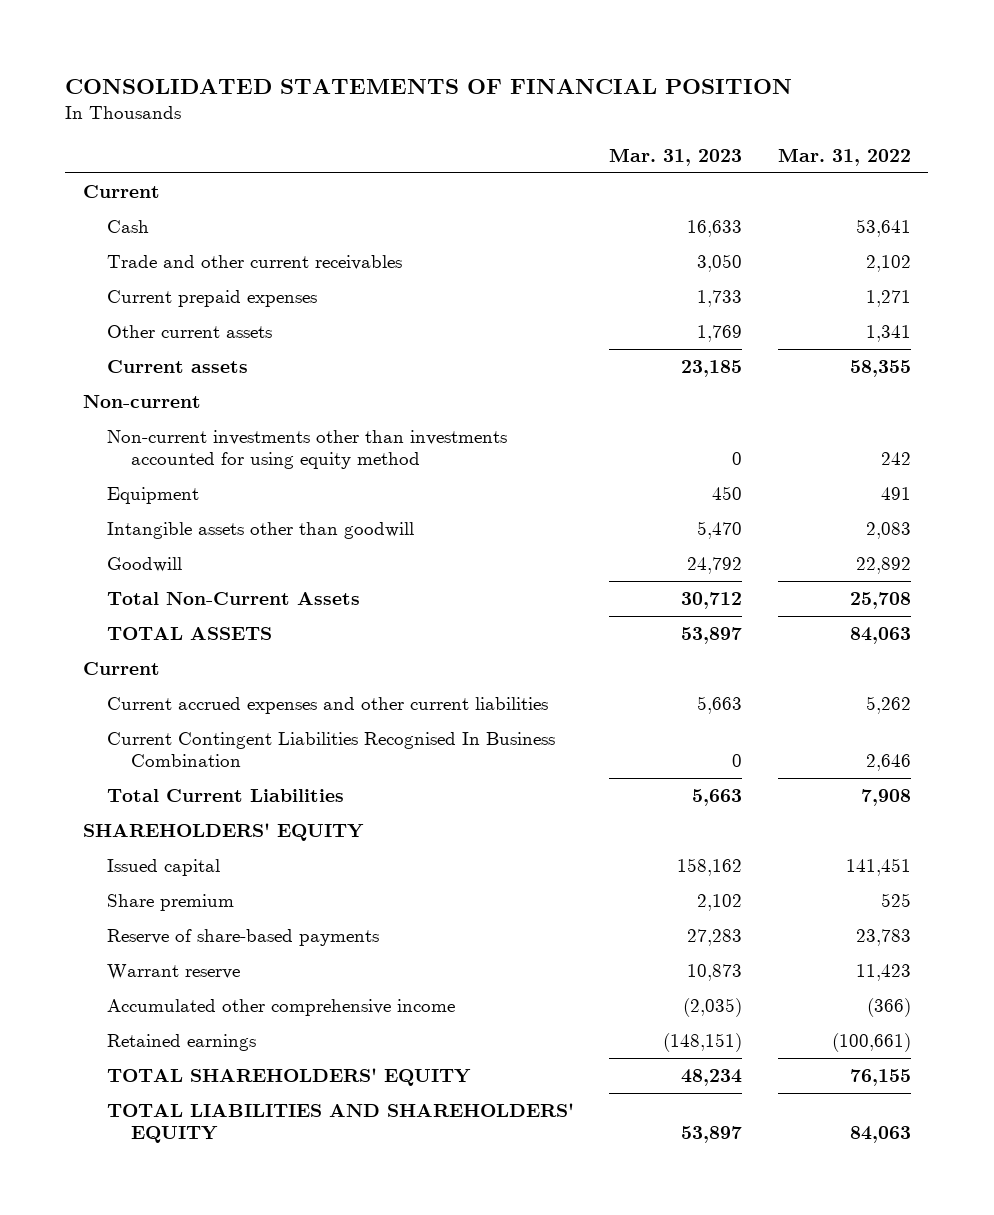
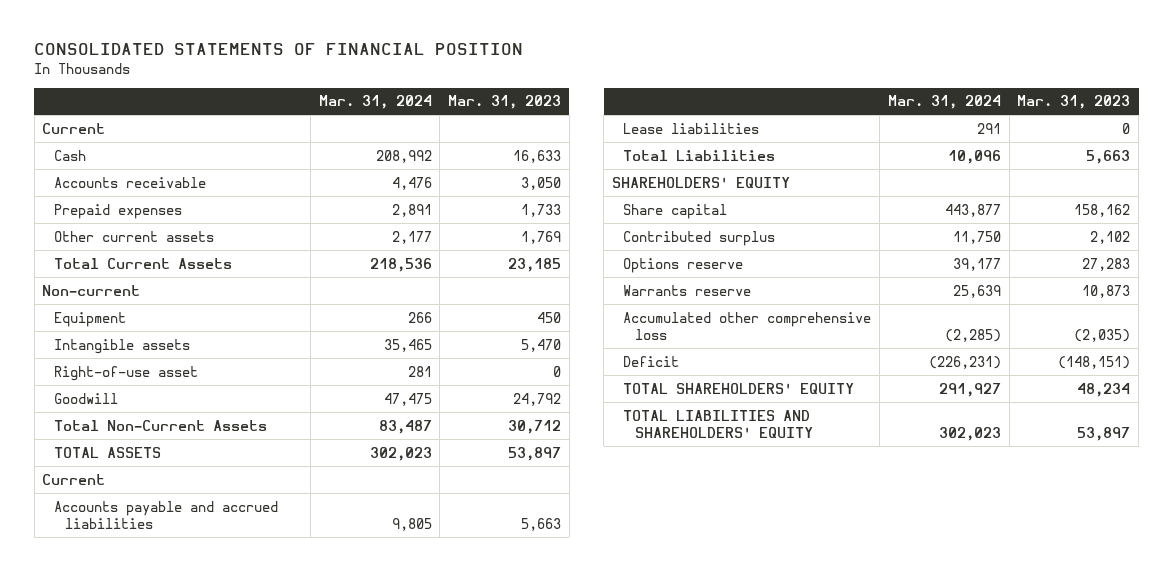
- | Mar. 31, 2023 | Mar. 31, 2022
+ | Mar. 31, 2024 | Mar. 31, 2023
- Trade and other current receivables | 3,050 | 2,102
- Current prepaid expenses | 1,733 | 1,271
+ Accounts receivable | 4,476 | 3,050
+ Prepaid expenses | 2,891 | 1,733
- Current assets | 23,185 | 58,355
+ Total Current Assets | 218,536 | 23,185
- Non-current investments other than investments accounted for using equity method | 0 | 242
- Intangible assets other than goodwill | 5,470 | 2,083
+ Intangible assets | 35,465 | 5,470
+ Right-of-use asset | 281 | 0
- Current accrued expenses and other current liabilities | 5,663 | 5,262
- Current Contingent Liabilities Recognised In Business Combination | 0 | 2,646
- Total Current Liabilities | 5,663 | 7,908
+ Accounts payable and accrued liabilities | 9,805 | 5,663
+ Lease liabilities | 291 | 0
+ Total Liabilities | 10,096 | 5,663
- Issued capital | 158,162 | 141,451
- Share premium | 2,102 | 525
- Reserve of share-based payments | 27,283 | 23,783
- Warrant reserve | 10,873 | 11,423
- Accumulated other comprehensive income | (2,035) | (366)
- Retained earnings | (148,151) | (100,661)
+ Share capital | 443,877 | 158,162
+ Contributed surplus | 11,750 | 2,102
+ Options reserve | 39,177 | 27,283
+ Warrants reserve | 25,639 | 10,873
+ Accumulated other comprehensive loss | (2,285) | (2,035)
+ Deficit | (226,231) | (148,151)

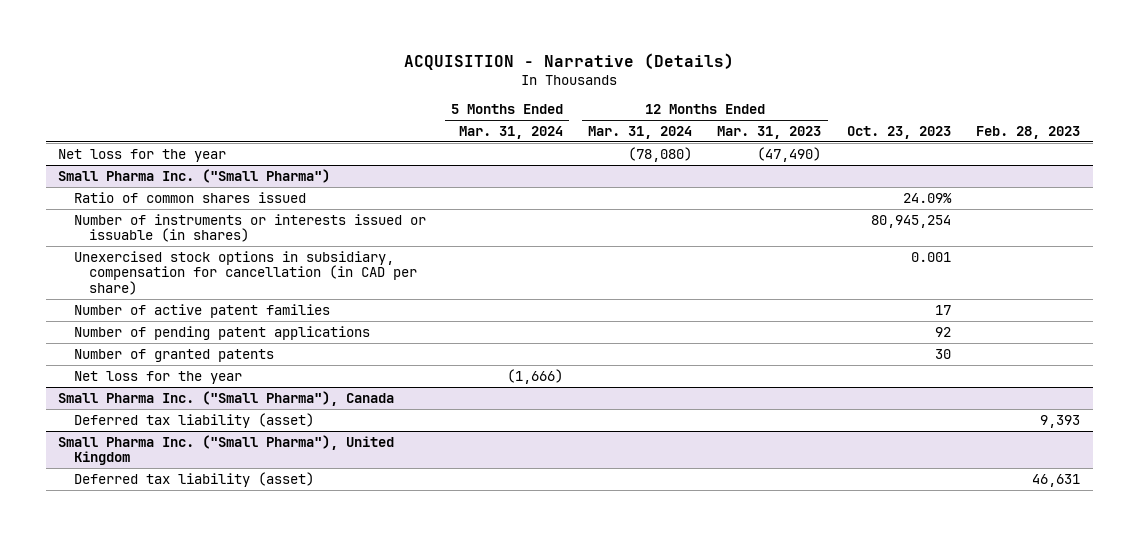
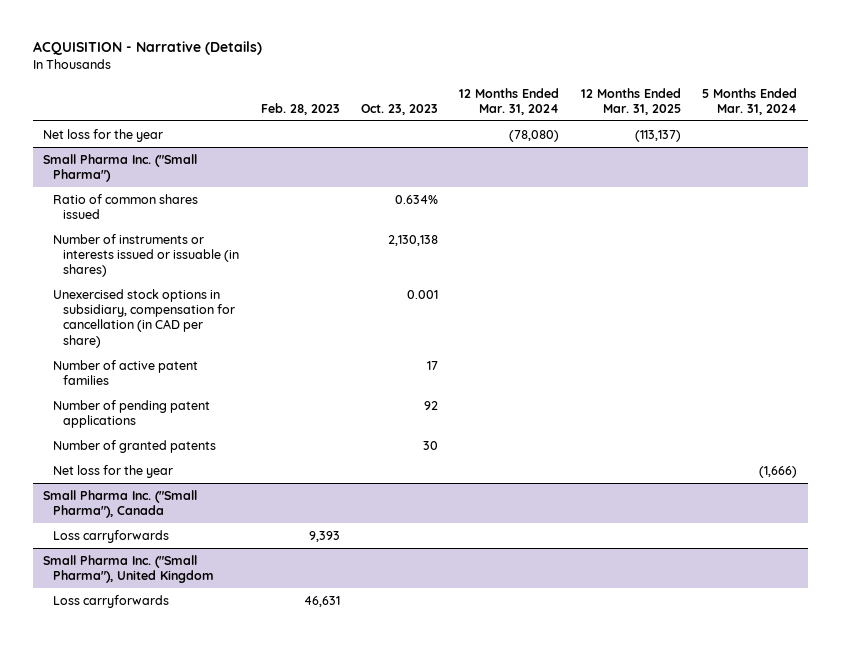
- | 5 Months Ended Mar. 31, 2024 | 12 Months Ended Mar. 31, 2024 | 12 Months Ended Mar. 31, 2023 | Oct. 23, 2023 | Feb. 28, 2023
+ | Feb. 28, 2023 | Oct. 23, 2023 | 12 Months Ended Mar. 31, 2024 | 12 Months Ended Mar. 31, 2025 | 5 Months Ended Mar. 31, 2024
@ Small Pharma Inc. ("Small Pharma")
- Ratio of common shares issued | | | | 24.09% |
- Number of instruments or interests issued or issuable (in shares) | | | | 80,945,254 |
+ Ratio of common shares issued | | 0.634% | | |
+ Number of instruments or interests issued or issuable (in shares) | | 2,130,138 | | |
@ Small Pharma Inc. ("Small Pharma"), Canada
- Deferred tax liability (asset) | | | | | 9,393
+ Loss carryforwards | 9,393 | | | |
@ Small Pharma Inc. ("Small Pharma"), United Kingdom
- Deferred tax liability (asset) | | | | | 46,631
+ Loss carryforwards | 46,631 | | | |

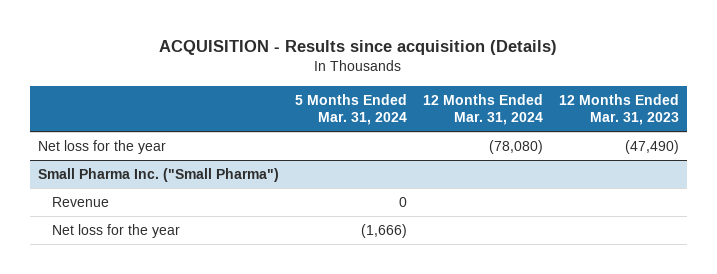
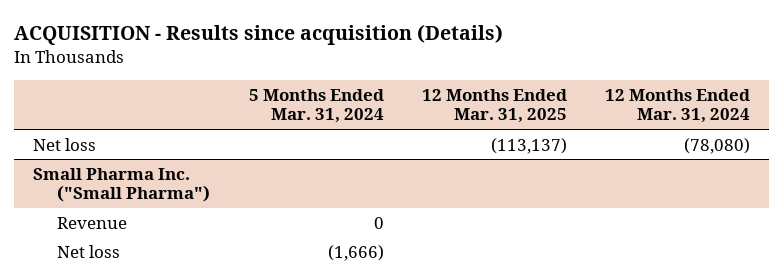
- | 5 Months Ended Mar. 31, 2024 | 12 Months Ended Mar. 31, 2024 | 12 Months Ended Mar. 31, 2023
+ | 5 Months Ended Mar. 31, 2024 | 12 Months Ended Mar. 31, 2025 | 12 Months Ended Mar. 31, 2024
- Net loss for the year | | (78,080) | (47,490)
+ Net loss | | (113,137) | (78,080)
@ Small Pharma Inc. ("Small Pharma")
- Net loss for the year | (1,666) | |
+ Net loss | (1,666) | |

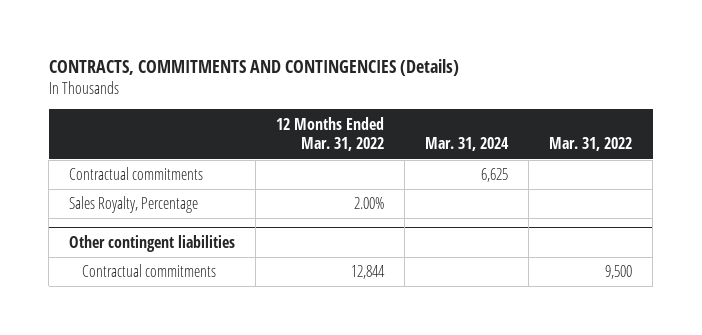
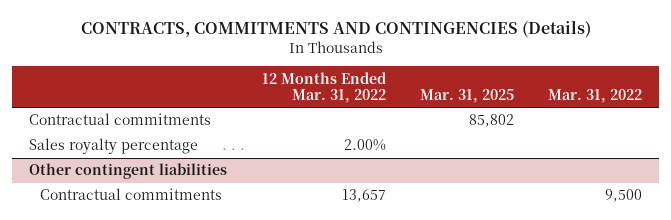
- | 12 Months Ended Mar. 31, 2022 | Mar. 31, 2024 | Mar. 31, 2022
+ | 12 Months Ended Mar. 31, 2022 | Mar. 31, 2025 | Mar. 31, 2022
- Sales Royalty, Percentage | 2.00% | |
+ Sales royalty percentage | 2.00% | |
@ Other contingent liabilities
- Contractual commitments | 12,844 | | 9,500
+ Contractual commitments | 13,657 | | 9,500

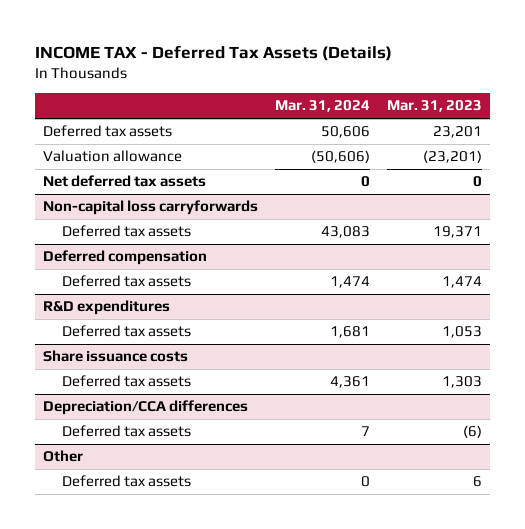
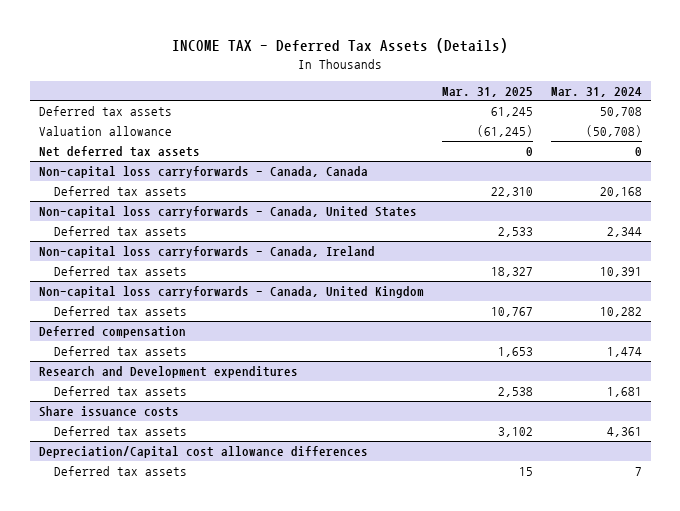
- | Mar. 31, 2024 | Mar. 31, 2023
+ | Mar. 31, 2025 | Mar. 31, 2024
- Deferred tax assets | 50,606 | 23,201
- Valuation allowance | (50,606) | (23,201)
+ Deferred tax assets | 61,245 | 50,708
+ Valuation allowance | (61,245) | (50,708)
- Non-capital loss carryforwards
- Deferred tax assets | 43,083 | 19,371
+ Non-capital loss carryforwards - Canada, Canada
+ Deferred tax assets | 22,310 | 20,168
+ Non-capital loss carryforwards - Canada, United States
+ Deferred tax assets | 2,533 | 2,344
+ Non-capital loss carryforwards - Canada, Ireland
+ Deferred tax assets | 18,327 | 10,391
+ Non-capital loss carryforwards - Canada, United Kingdom
+ Deferred tax assets | 10,767 | 10,282
- R&D expenditures
+ Research and Development expenditures
- Depreciation/CCA differences
+ Depreciation/Capital cost allowance differences
- Other
- Deferred tax assets | 0 | 6

